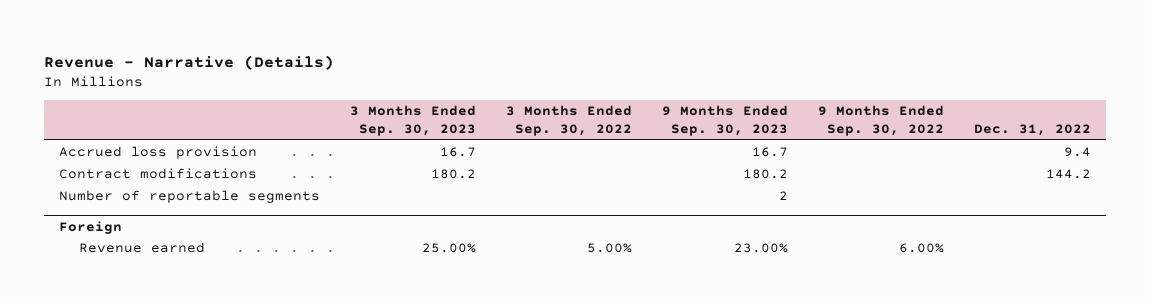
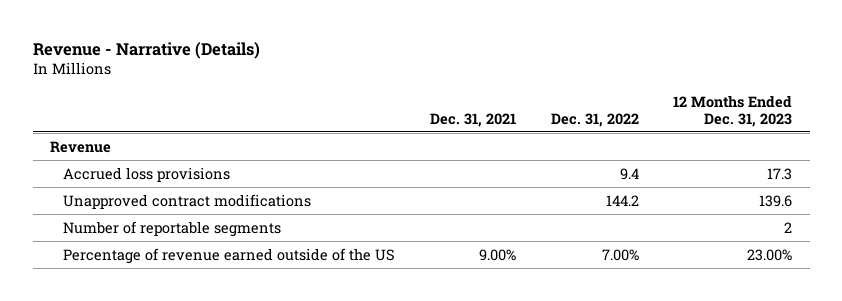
- | 3 Months Ended Sep. 30, 2023 | 3 Months Ended Sep. 30, 2022 | 9 Months Ended Sep. 30, 2023 | 9 Months Ended Sep. 30, 2022 | Dec. 31, 2022
+ | Dec. 31, 2021 | Dec. 31, 2022 | 12 Months Ended Dec. 31, 2023
- Accrued loss provision | 16.7 | | 16.7 | | 9.4
- Contract modifications | 180.2 | | 180.2 | | 144.2
+ Revenue
+ Accrued loss provisions | | 9.4 | 17.3
+ Unapproved contract modifications | | 144.2 | 139.6
- Foreign
- Revenue earned | 25.00% | 5.00% | 23.00% | 6.00% |
+ Percentage of revenue earned outside of the US | 9.00% | 7.00% | 23.00%

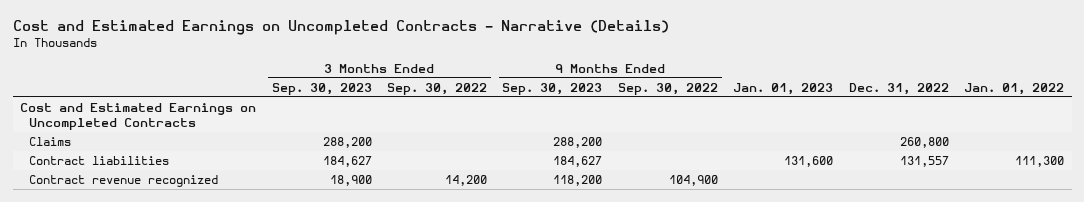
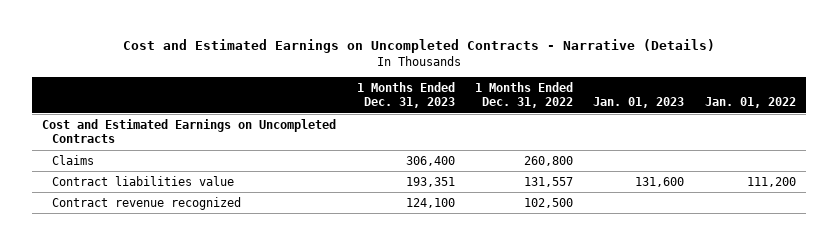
- | 3 Months Ended Sep. 30, 2023 | 3 Months Ended Sep. 30, 2022 | 9 Months Ended Sep. 30, 2023 | 9 Months Ended Sep. 30, 2022 | Jan. 01, 2023 | Dec. 31, 2022 | Jan. 01, 2022
+ | 1 Months Ended Dec. 31, 2023 | 1 Months Ended Dec. 31, 2022 | Jan. 01, 2023 | Jan. 01, 2022
- Contract liabilities | 184,627 | | 184,627 | | 131,600 | 131,557 | 111,300
+ Contract liabilities value | 193,351 | 131,557 | 131,600 | 111,200

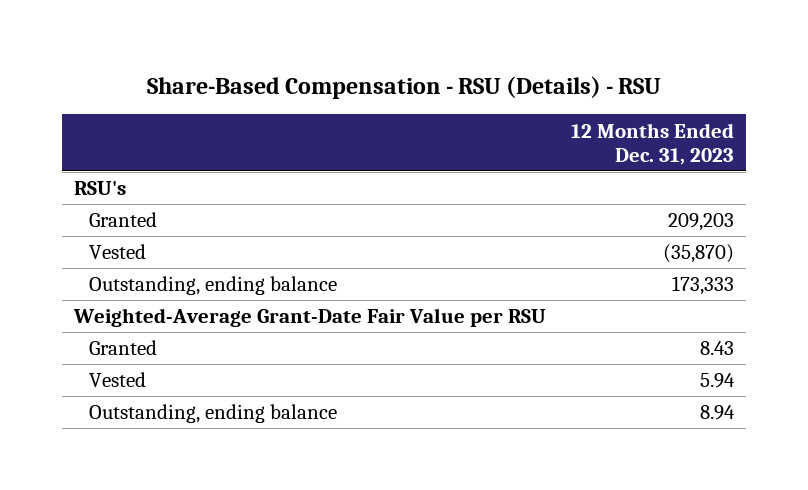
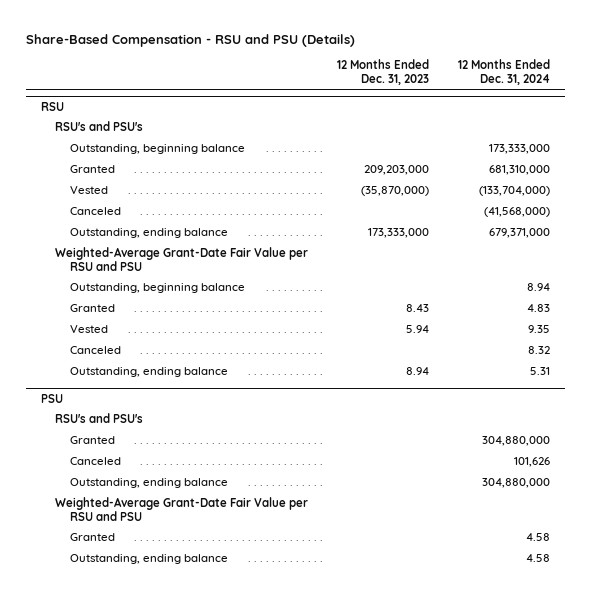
- Share-Based Compensation - RSU (Details) - RSU
+ Share-Based Compensation - RSU and PSU (Details)
- | 12 Months Ended Dec. 31, 2023
+ | 12 Months Ended Dec. 31, 2023 | 12 Months Ended Dec. 31, 2024
- RSU's
- Granted | 209,203
- Vested | (35,870)
- Outstanding, ending balance | 173,333
- Weighted-Average Grant-Date Fair Value per RSU
+ RSU
+ RSU's and PSU's
+ Outstanding, beginning balance | | 173,333,000
+ Granted | 209,203,000 | 681,310,000
+ Vested | (35,870,000) | (133,704,000)
+ Canceled | | (41,568,000)
+ Outstanding, ending balance | 173,333,000 | 679,371,000
+ Weighted-Average Grant-Date Fair Value per RSU and PSU
+ Outstanding, beginning balance | | 8.94
+ Canceled | | 8.32
+ PSU
+ RSU's and PSU's
+ Granted | | 304,880,000
+ Canceled | | 101,626
+ Outstanding, ending balance | | 304,880,000
+ Weighted-Average Grant-Date Fair Value per RSU and PSU
+ Granted | | 4.58
+ Outstanding, ending balance | | 4.58

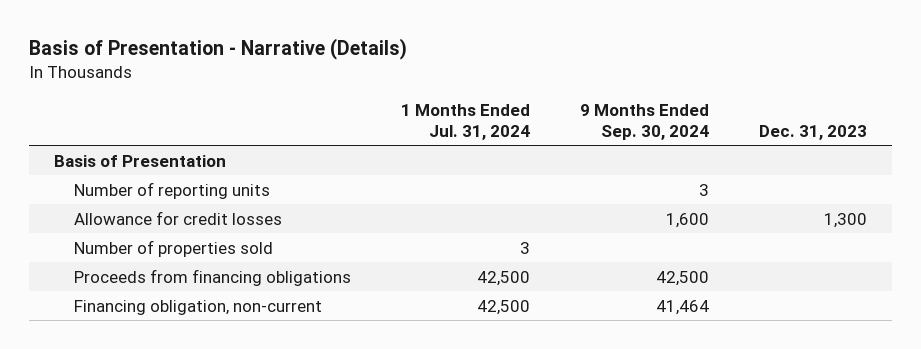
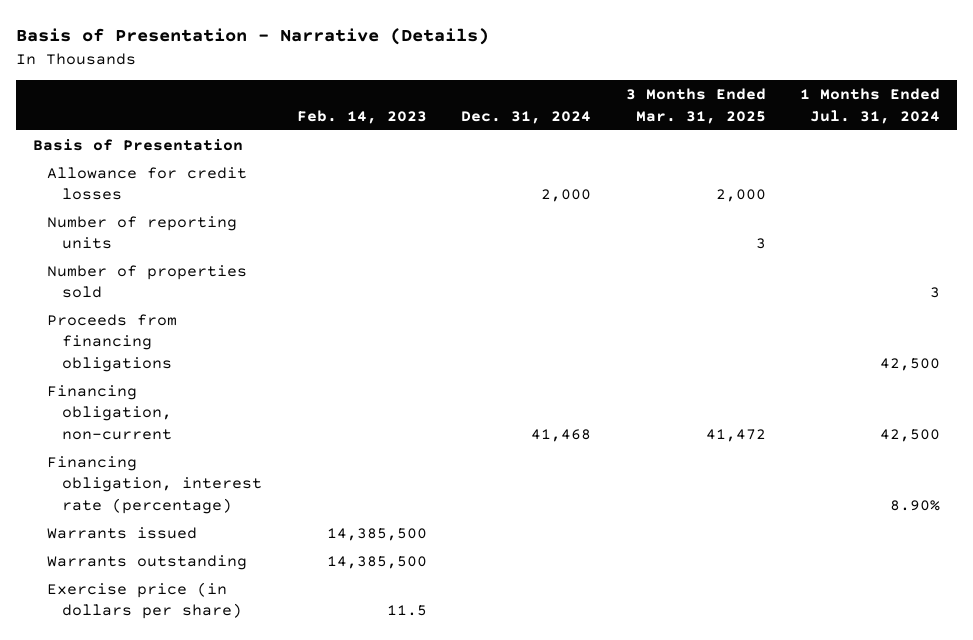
- | 1 Months Ended Jul. 31, 2024 | 9 Months Ended Sep. 30, 2024 | Dec. 31, 2023
+ | Feb. 14, 2023 | Dec. 31, 2024 | 3 Months Ended Mar. 31, 2025 | 1 Months Ended Jul. 31, 2024
moved down: Number of reporting units | | | 3 |
+ Financing obligation, interest rate (percentage) | | | | 8.90%
+ Warrants issued | 14,385,500 | | |
+ Warrants outstanding | 14,385,500 | | |
+ Exercise price (in dollars per share) | 11.5 | | |

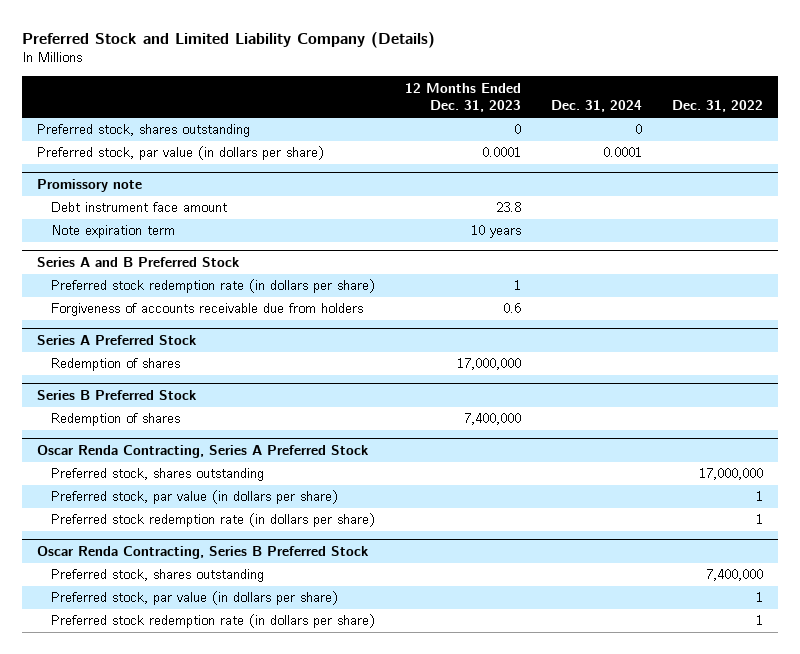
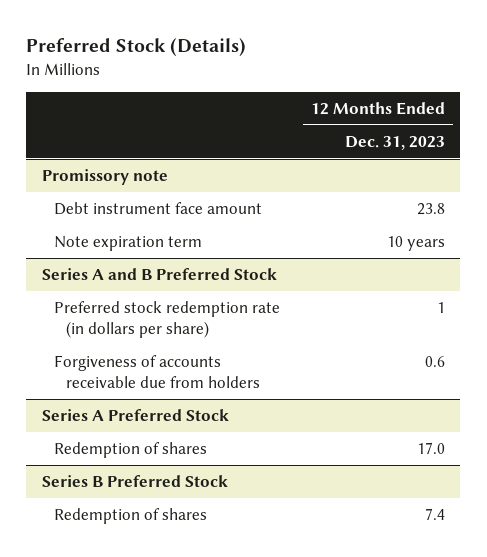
- Preferred Stock and Limited Liability Company (Details)
+ Preferred Stock (Details)
- | 12 Months Ended Dec. 31, 2023 | Dec. 31, 2024 | Dec. 31, 2022
+ | 12 Months Ended Dec. 31, 2023
- Preferred stock, shares outstanding | 0 | 0 |
- Preferred stock, par value (in dollars per share) | 0.0001 | 0.0001 |
@ Series A Preferred Stock
- Redemption of shares | 17,000,000 | |
+ Redemption of shares | 17.0
@ Series B Preferred Stock
- Redemption of shares | 7,400,000 | |
- Oscar Renda Contracting, Series A Preferred Stock
- Preferred stock, shares outstanding | | | 17,000,000
- Preferred stock, par value (in dollars per share) | | | 1
- Preferred stock redemption rate (in dollars per share) | | | 1
- Oscar Renda Contracting, Series B Preferred Stock
- Preferred stock, shares outstanding | | | 7,400,000
- Preferred stock, par value (in dollars per share) | | | 1
- Preferred stock redemption rate (in dollars per share) | | | 1
@ Series B Preferred Stock
+ Redemption of shares | 7.4

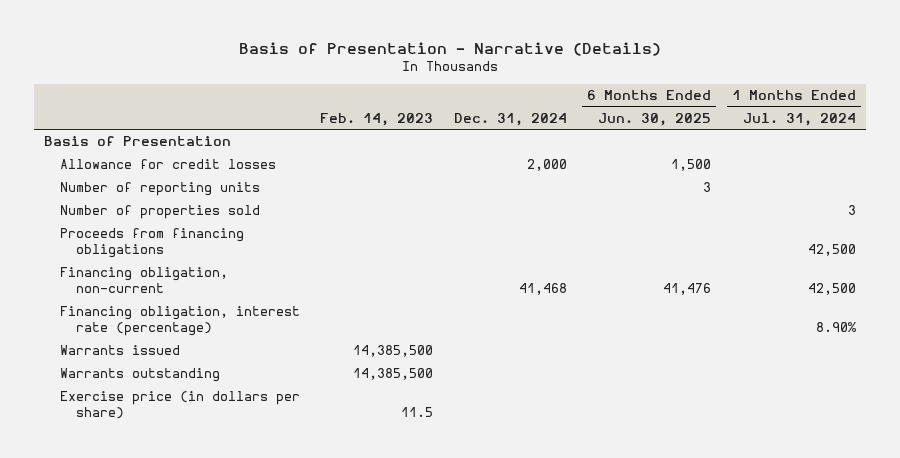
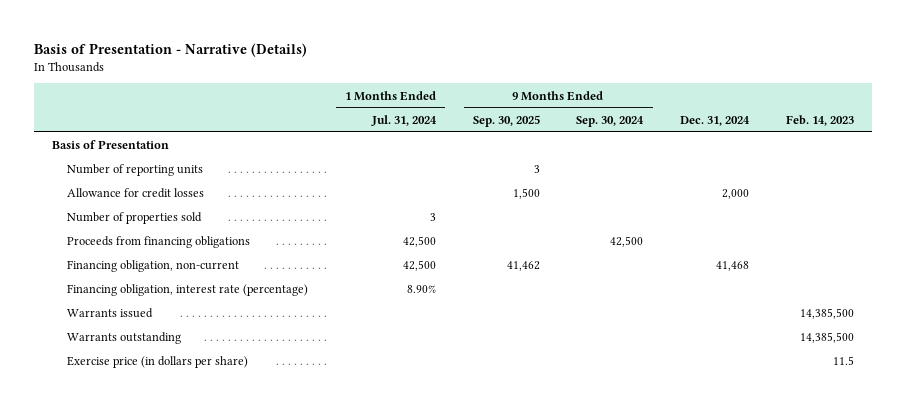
- | Feb. 14, 2023 | Dec. 31, 2024 | 6 Months Ended Jun. 30, 2025 | 1 Months Ended Jul. 31, 2024
+ | 1 Months Ended Jul. 31, 2024 | 9 Months Ended Sep. 30, 2025 | 9 Months Ended Sep. 30, 2024 | Dec. 31, 2024 | Feb. 14, 2023
moved down: Allowance for credit losses | | 1,500 | | 2,000 |

